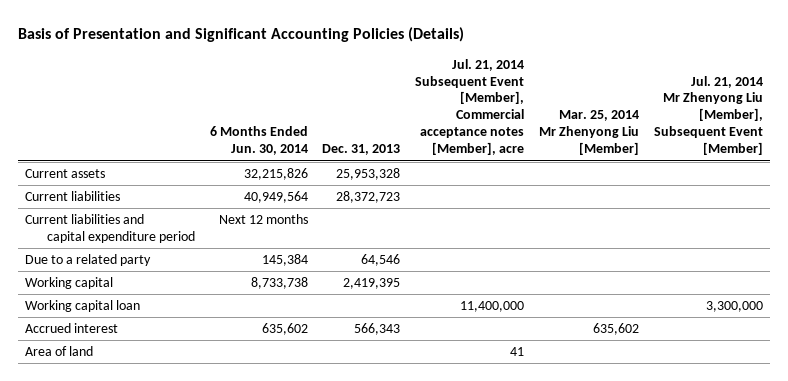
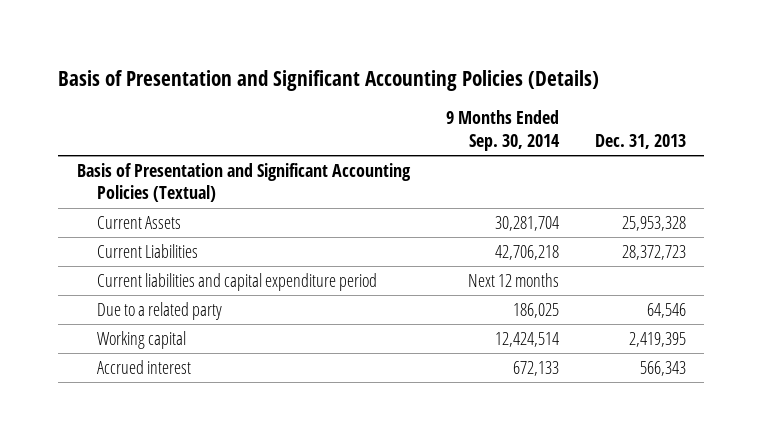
- | 6 Months Ended Jun. 30, 2014 | Dec. 31, 2013 | Jul. 21, 2014 Subsequent Event [Member], Commercial acceptance notes [Member], acre | Mar. 25, 2014 Mr Zhenyong Liu [Member] | Jul. 21, 2014 Mr Zhenyong Liu [Member], Subsequent Event [Member]
+ | 9 Months Ended Sep. 30, 2014 | Dec. 31, 2013
- Current assets | 32,215,826 | 25,953,328 | | |
- Current liabilities | 40,949,564 | 28,372,723 | | |
+ Basis of Presentation and Significant Accounting Policies (Textual)
+ Current Assets | 30,281,704 | 25,953,328
+ Current Liabilities | 42,706,218 | 28,372,723
- Working capital loan | | | 11,400,000 | | 3,300,000
- Area of land | | | 41 | |

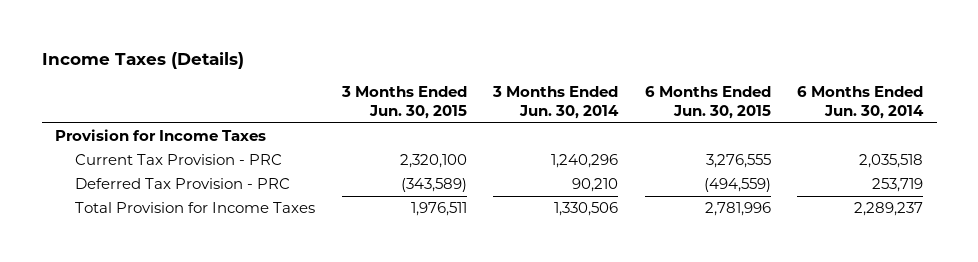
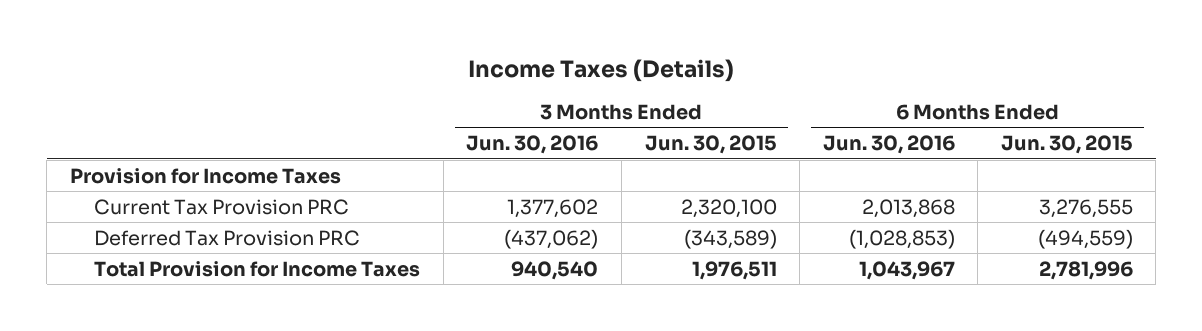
- | 3 Months Ended Jun. 30, 2015 | 3 Months Ended Jun. 30, 2014 | 6 Months Ended Jun. 30, 2015 | 6 Months Ended Jun. 30, 2014
+ | 3 Months Ended Jun. 30, 2016 | 3 Months Ended Jun. 30, 2015 | 6 Months Ended Jun. 30, 2016 | 6 Months Ended Jun. 30, 2015
- Current Tax Provision - PRC | 2,320,100 | 1,240,296 | 3,276,555 | 2,035,518
- Deferred Tax Provision - PRC | (343,589) | 90,210 | (494,559) | 253,719
+ Current Tax Provision PRC | 1,377,602 | 2,320,100 | 2,013,868 | 3,276,555
+ Deferred Tax Provision PRC | (437,062) | (343,589) | (1,028,853) | (494,559)

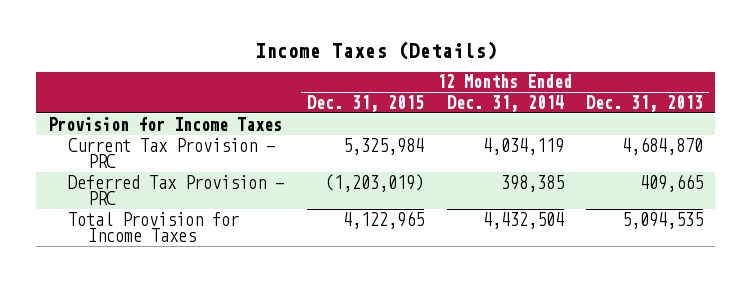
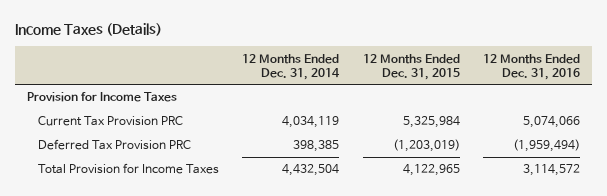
- | 12 Months Ended Dec. 31, 2015 | 12 Months Ended Dec. 31, 2014 | 12 Months Ended Dec. 31, 2013
+ | 12 Months Ended Dec. 31, 2014 | 12 Months Ended Dec. 31, 2015 | 12 Months Ended Dec. 31, 2016
- Current Tax Provision - PRC | 5,325,984 | 4,034,119 | 4,684,870
- Deferred Tax Provision - PRC | (1,203,019) | 398,385 | 409,665
+ Current Tax Provision PRC | 4,034,119 | 5,325,984 | 5,074,066
+ Deferred Tax Provision PRC | 398,385 | (1,203,019) | (1,959,494)

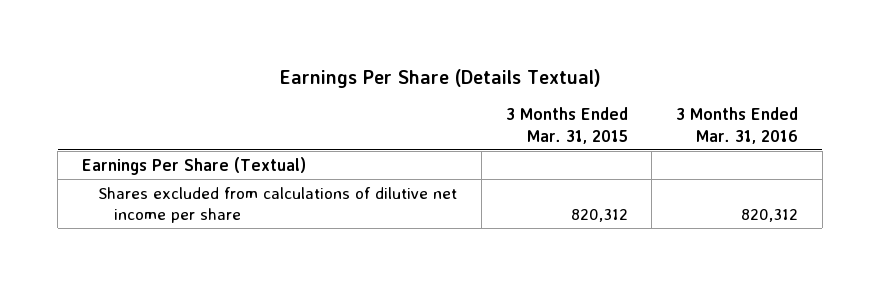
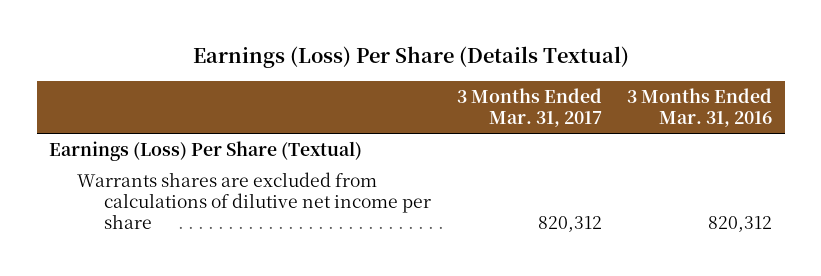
- Earnings Per Share (Details Textual)
+ Earnings (Loss) Per Share (Details Textual)
- | 3 Months Ended Mar. 31, 2015 | 3 Months Ended Mar. 31, 2016
+ | 3 Months Ended Mar. 31, 2017 | 3 Months Ended Mar. 31, 2016
- Earnings Per Share (Textual)
- Shares excluded from calculations of dilutive net income per share | 820,312 | 820,312
+ Earnings (Loss) Per Share (Textual)
+ Warrants shares are excluded from calculations of dilutive net income per share | 820,312 | 820,312

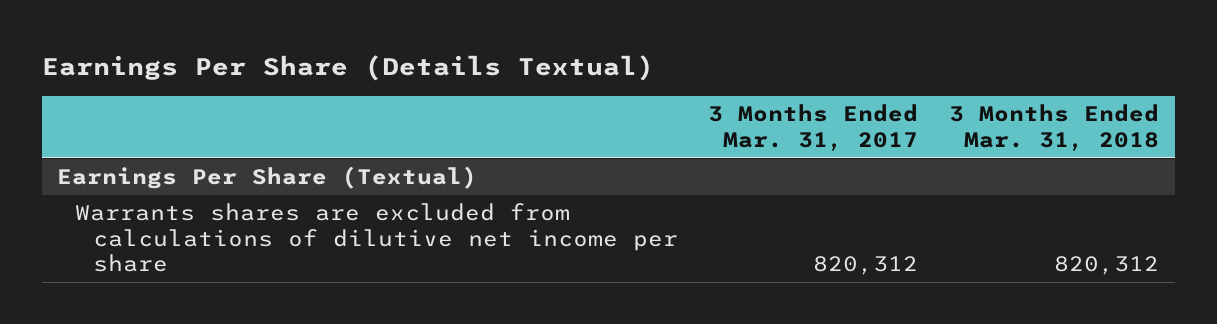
- Earnings (Loss) Per Share (Details Textual)
+ Earnings Per Share (Details Textual)
- | 3 Months Ended Mar. 31, 2017 | 3 Months Ended Mar. 31, 2016
+ | 3 Months Ended Mar. 31, 2017 | 3 Months Ended Mar. 31, 2018
- Earnings (Loss) Per Share (Textual)
+ Earnings Per Share (Textual)

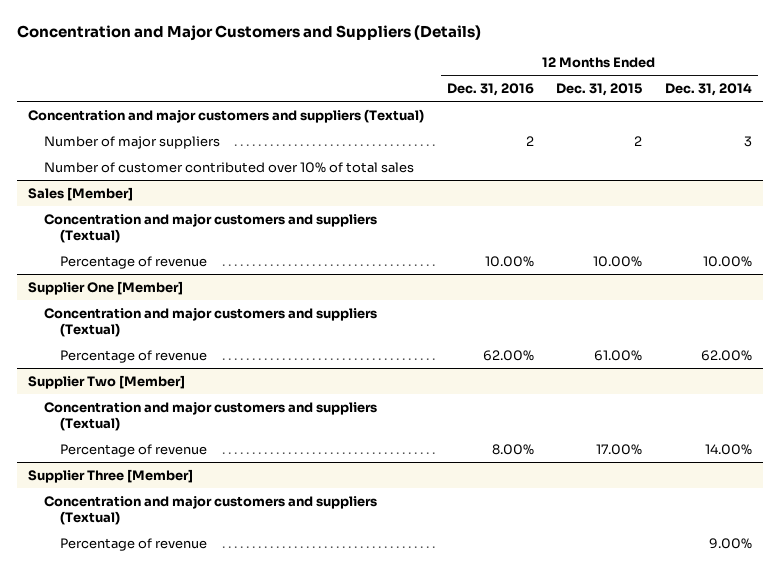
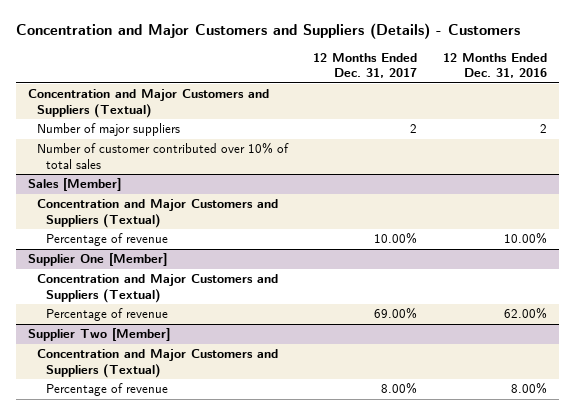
- Concentration and Major Customers and Suppliers (Details)
+ Concentration and Major Customers and Suppliers (Details) - Customers
- | 12 Months Ended Dec. 31, 2016 | 12 Months Ended Dec. 31, 2015 | 12 Months Ended Dec. 31, 2014
+ | 12 Months Ended Dec. 31, 2017 | 12 Months Ended Dec. 31, 2016
- Concentration and major customers and suppliers (Textual)
+ Concentration and Major Customers and Suppliers (Textual)
@ Sales [Member]
- Concentration and major customers and suppliers (Textual)
+ Concentration and Major Customers and Suppliers (Textual)
@ Supplier One [Member]
- Concentration and major customers and suppliers (Textual)
+ Concentration and Major Customers and Suppliers (Textual)
@ Supplier Two [Member]
- Concentration and major customers and suppliers (Textual)
+ Concentration and Major Customers and Suppliers (Textual)
- Supplier Three [Member]
- Concentration and major customers and suppliers (Textual)
- Percentage of revenue | | | 9.00%

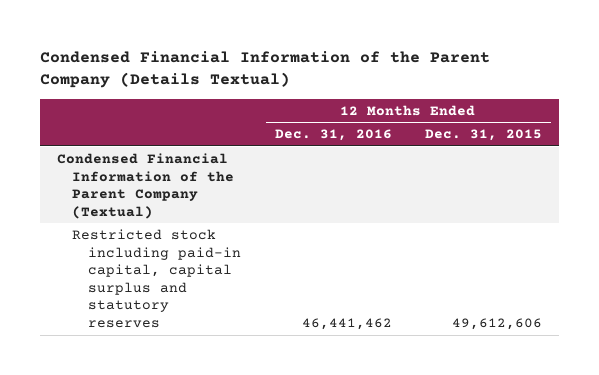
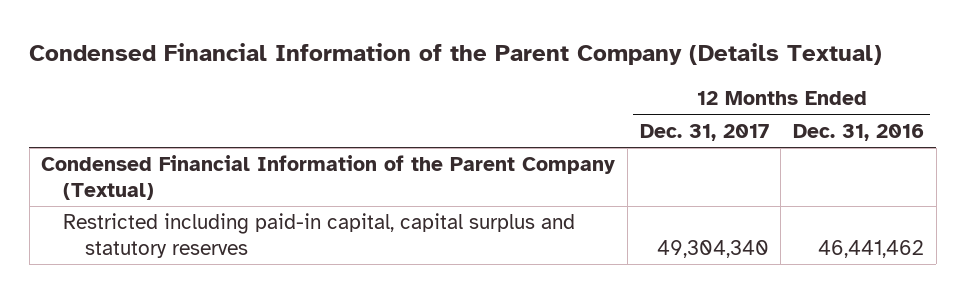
- | 12 Months Ended Dec. 31, 2016 | 12 Months Ended Dec. 31, 2015
+ | 12 Months Ended Dec. 31, 2017 | 12 Months Ended Dec. 31, 2016
- Restricted stock including paid-in capital, capital surplus and statutory reserves | 46,441,462 | 49,612,606
+ Restricted including paid-in capital, capital surplus and statutory reserves | 49,304,340 | 46,441,462

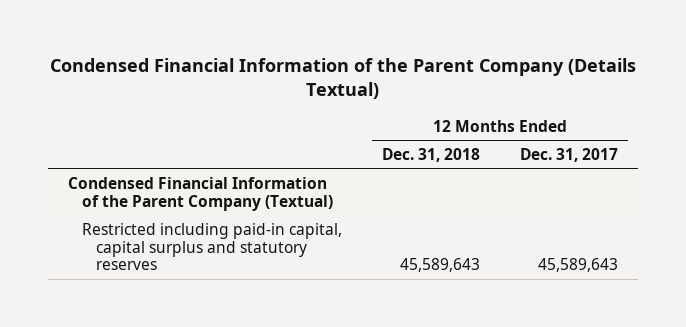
- | 12 Months Ended Dec. 31, 2017 | 12 Months Ended Dec. 31, 2016
+ | 12 Months Ended Dec. 31, 2018 | 12 Months Ended Dec. 31, 2017
- Restricted including paid-in capital, capital surplus and statutory reserves | 49,304,340 | 46,441,462
+ Restricted including paid-in capital, capital surplus and statutory reserves | 45,589,643 | 45,589,643

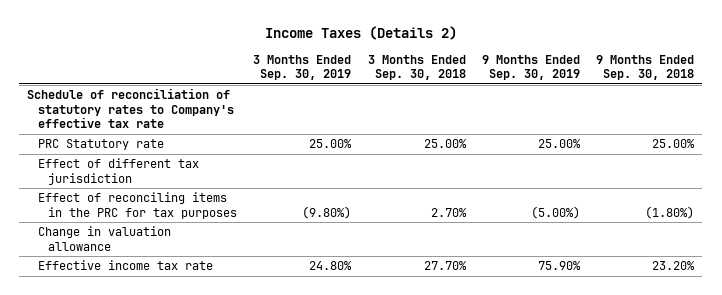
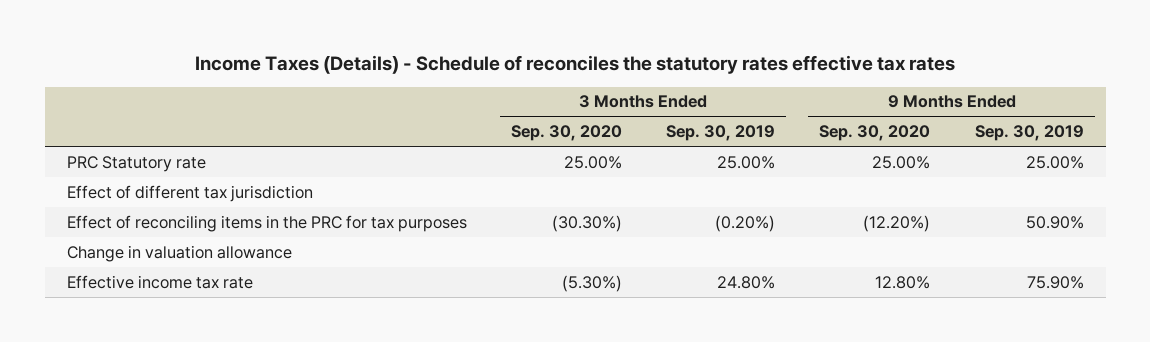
- Income Taxes (Details 2)
+ Income Taxes (Details) - Schedule of reconciles the statutory rates effective tax rates
- | 3 Months Ended Sep. 30, 2019 | 3 Months Ended Sep. 30, 2018 | 9 Months Ended Sep. 30, 2019 | 9 Months Ended Sep. 30, 2018
+ | 3 Months Ended Sep. 30, 2020 | 3 Months Ended Sep. 30, 2019 | 9 Months Ended Sep. 30, 2020 | 9 Months Ended Sep. 30, 2019
- Schedule of reconciliation of statutory rates to Company's effective tax rate
- Effect of reconciling items in the PRC for tax purposes | (9.80%) | 2.70% | (5.00%) | (1.80%)
+ Effect of reconciling items in the PRC for tax purposes | (30.30%) | (0.20%) | (12.20%) | 50.90%

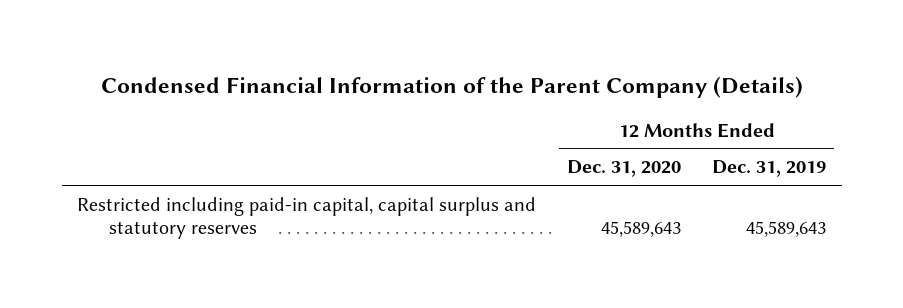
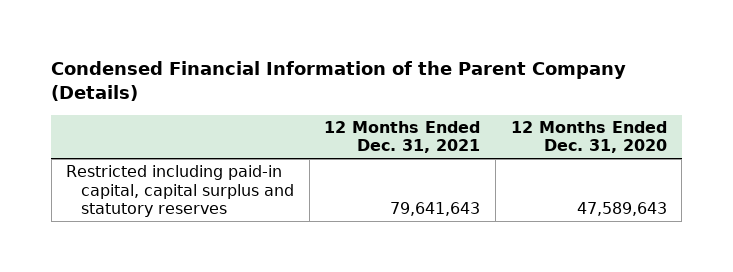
- | 12 Months Ended Dec. 31, 2020 | 12 Months Ended Dec. 31, 2019
+ | 12 Months Ended Dec. 31, 2021 | 12 Months Ended Dec. 31, 2020
- Restricted including paid-in capital, capital surplus and statutory reserves | 45,589,643 | 45,589,643
+ Restricted including paid-in capital, capital surplus and statutory reserves | 79,641,643 | 47,589,643

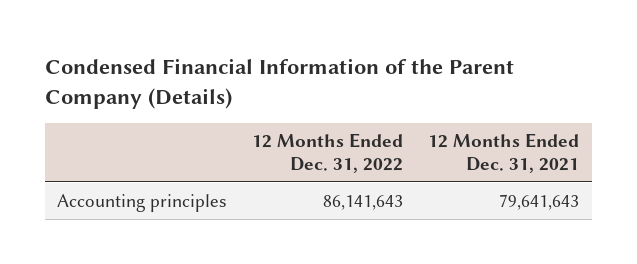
- | 12 Months Ended Dec. 31, 2021 | 12 Months Ended Dec. 31, 2020
+ | 12 Months Ended Dec. 31, 2022 | 12 Months Ended Dec. 31, 2021
- Restricted including paid-in capital, capital surplus and statutory reserves | 79,641,643 | 47,589,643
+ Accounting principles | 86,141,643 | 79,641,643

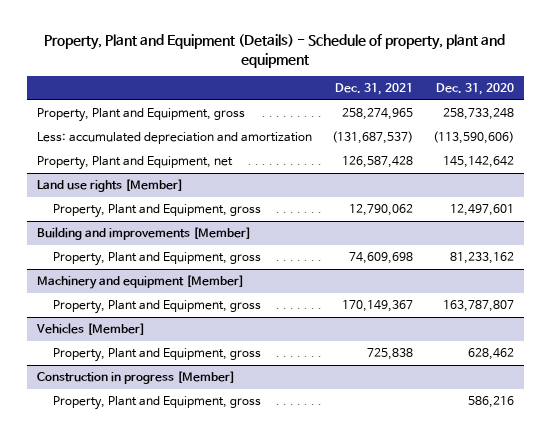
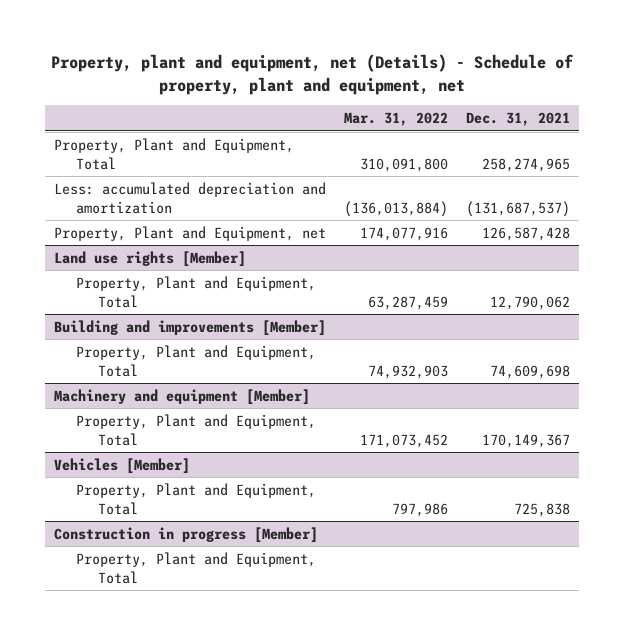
- Property, Plant and Equipment (Details) - Schedule of property, plant and equipment
+ Property, plant and equipment, net (Details) - Schedule of property, plant and equipment, net
- | Dec. 31, 2021 | Dec. 31, 2020
+ | Mar. 31, 2022 | Dec. 31, 2021
- Property, Plant and Equipment, gross | 258,274,965 | 258,733,248
+ Property, Plant and Equipment, Total | 310,091,800 | 258,274,965
@ Land use rights [Member]
- Property, Plant and Equipment, gross | 12,790,062 | 12,497,601
+ Property, Plant and Equipment, Total | 63,287,459 | 12,790,062
@ Building and improvements [Member]
- Property, Plant and Equipment, gross | 74,609,698 | 81,233,162
+ Property, Plant and Equipment, Total | 74,932,903 | 74,609,698
@ Machinery and equipment [Member]
- Property, Plant and Equipment, gross | 170,149,367 | 163,787,807
+ Property, Plant and Equipment, Total | 171,073,452 | 170,149,367
@ Vehicles [Member]
- Property, Plant and Equipment, gross | 725,838 | 628,462
+ Property, Plant and Equipment, Total | 797,986 | 725,838
@ Construction in progress [Member]
- Property, Plant and Equipment, gross | | 586,216
+ Property, Plant and Equipment, Total

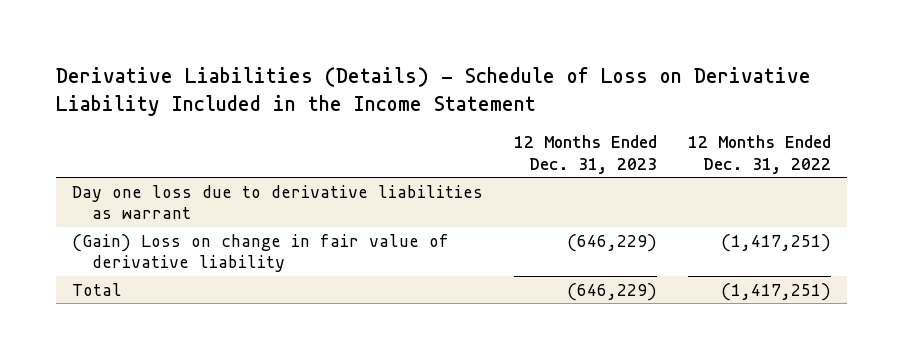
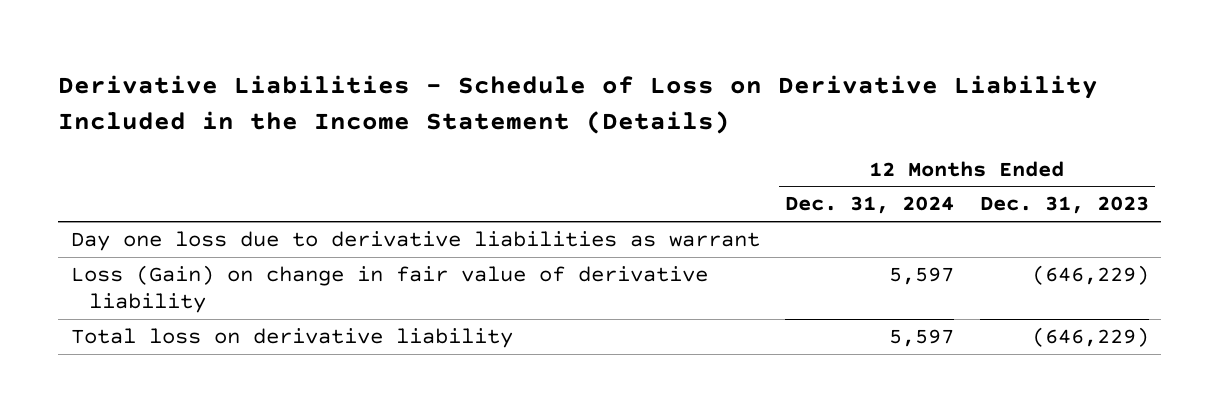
- Derivative Liabilities (Details) - Schedule of Loss on Derivative Liability Included in the Income Statement
+ Derivative Liabilities - Schedule of Loss on Derivative Liability Included in the Income Statement (Details)
- | 12 Months Ended Dec. 31, 2023 | 12 Months Ended Dec. 31, 2022
+ | 12 Months Ended Dec. 31, 2024 | 12 Months Ended Dec. 31, 2023
- (Gain) Loss on change in fair value of derivative liability | (646,229) | (1,417,251)
- Total | (646,229) | (1,417,251)
+ Loss (Gain) on change in fair value of derivative liability | 5,597 | (646,229)
+ Total loss on derivative liability | 5,597 | (646,229)

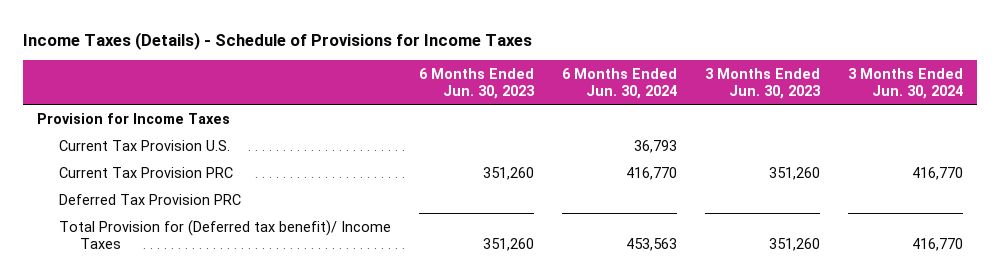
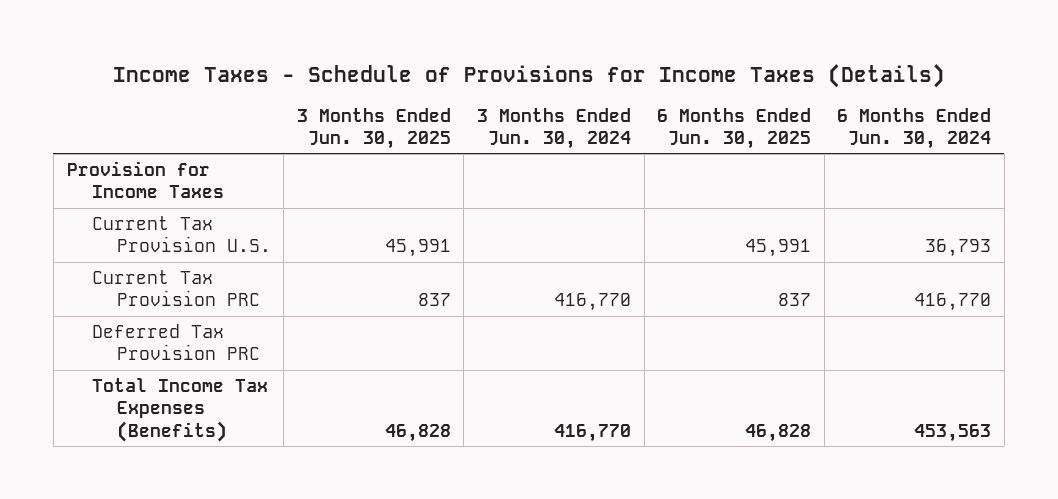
- Income Taxes (Details) - Schedule of Provisions for Income Taxes
+ Income Taxes - Schedule of Provisions for Income Taxes (Details)
- | 6 Months Ended Jun. 30, 2023 | 6 Months Ended Jun. 30, 2024 | 3 Months Ended Jun. 30, 2023 | 3 Months Ended Jun. 30, 2024
+ | 3 Months Ended Jun. 30, 2025 | 3 Months Ended Jun. 30, 2024 | 6 Months Ended Jun. 30, 2025 | 6 Months Ended Jun. 30, 2024
- Total Provision for (Deferred tax benefit)/ Income Taxes | 351,260 | 453,563 | 351,260 | 416,770
+ Total Income Tax Expenses (Benefits) | 46,828 | 416,770 | 46,828 | 453,563

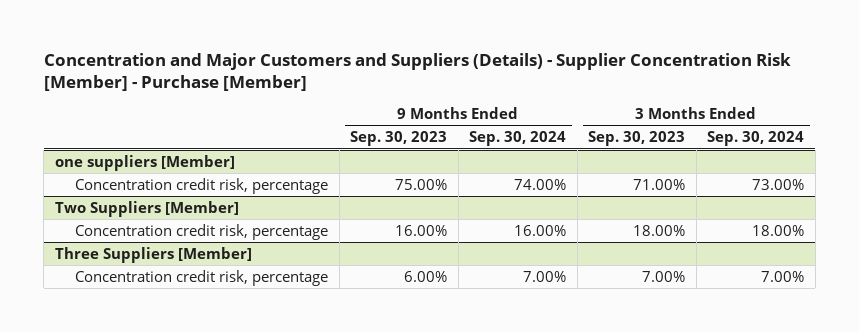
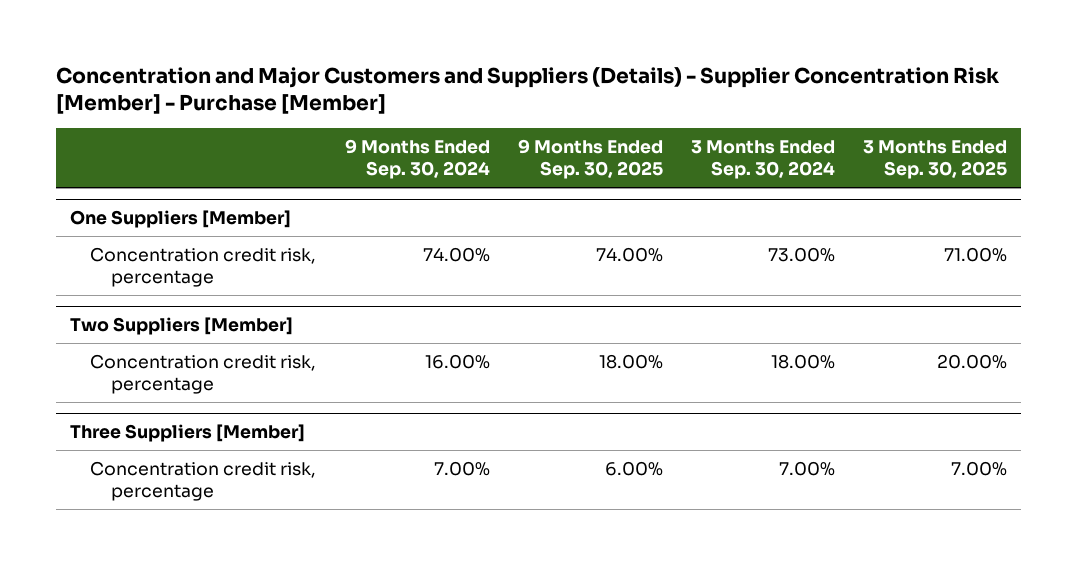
- | 9 Months Ended Sep. 30, 2023 | 9 Months Ended Sep. 30, 2024 | 3 Months Ended Sep. 30, 2023 | 3 Months Ended Sep. 30, 2024
+ | 9 Months Ended Sep. 30, 2024 | 9 Months Ended Sep. 30, 2025 | 3 Months Ended Sep. 30, 2024 | 3 Months Ended Sep. 30, 2025
- one suppliers [Member]
+ One Suppliers [Member]

